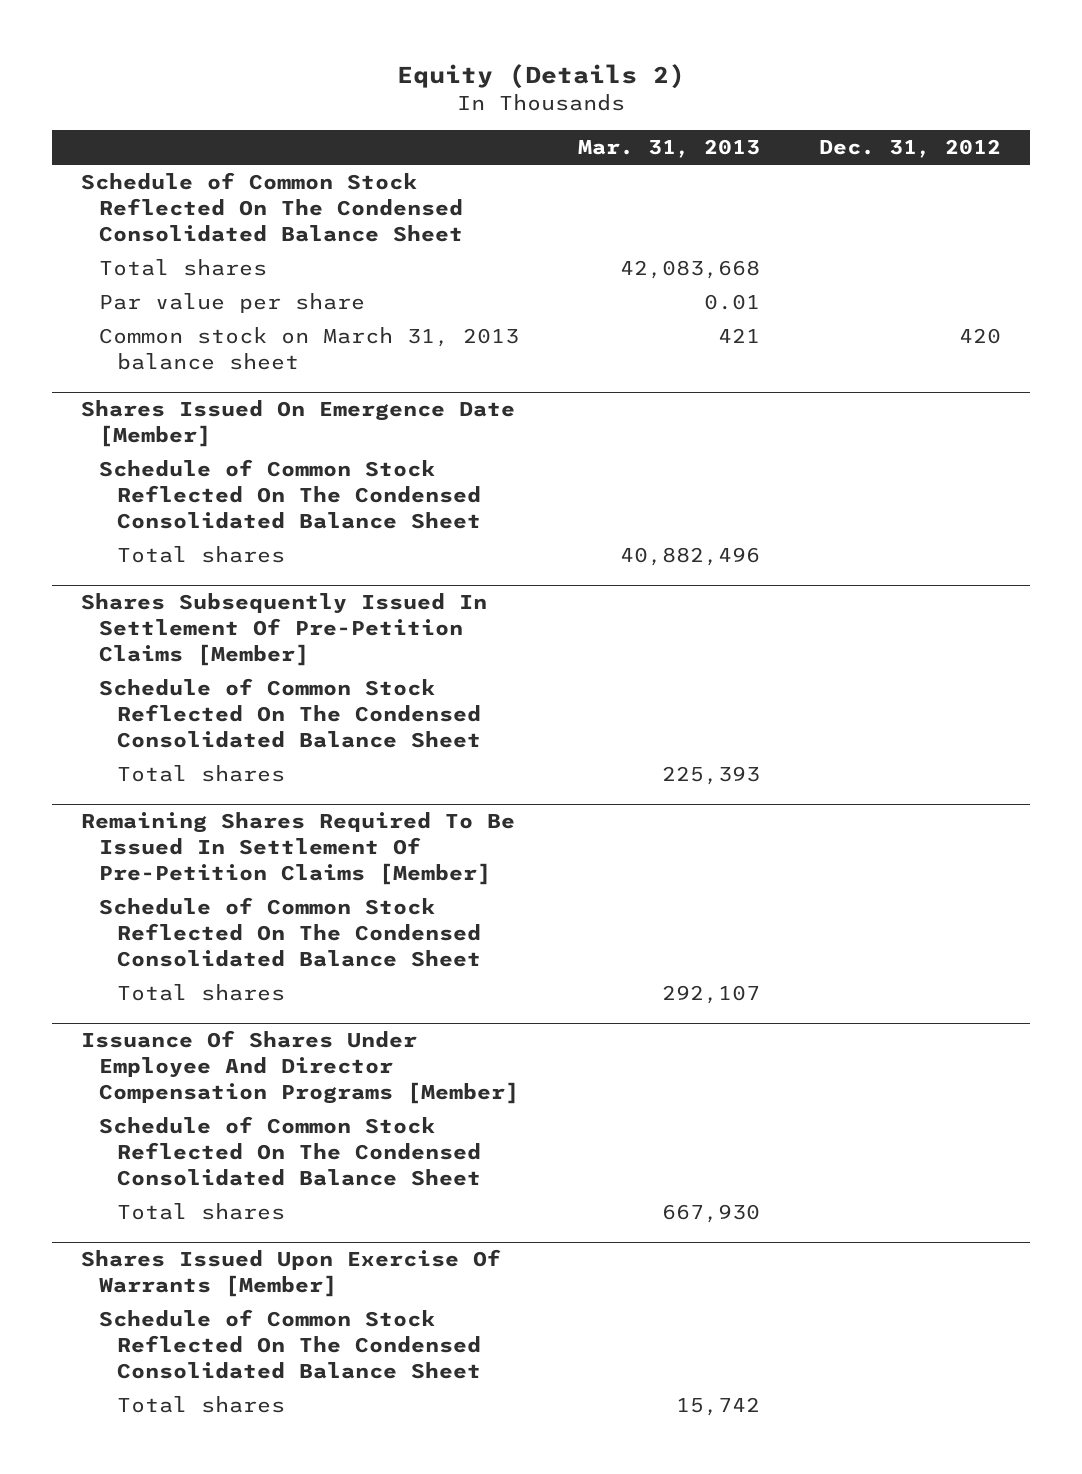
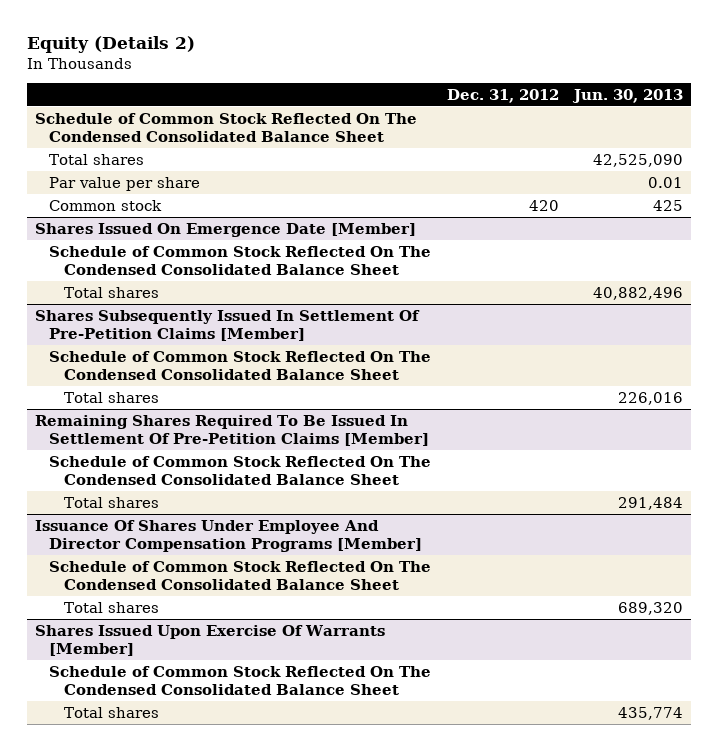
- | Mar. 31, 2013 | Dec. 31, 2012
+ | Dec. 31, 2012 | Jun. 30, 2013
- Common stock on March 31, 2013 balance sheet | 421 | 420
+ Common stock | 420 | 425

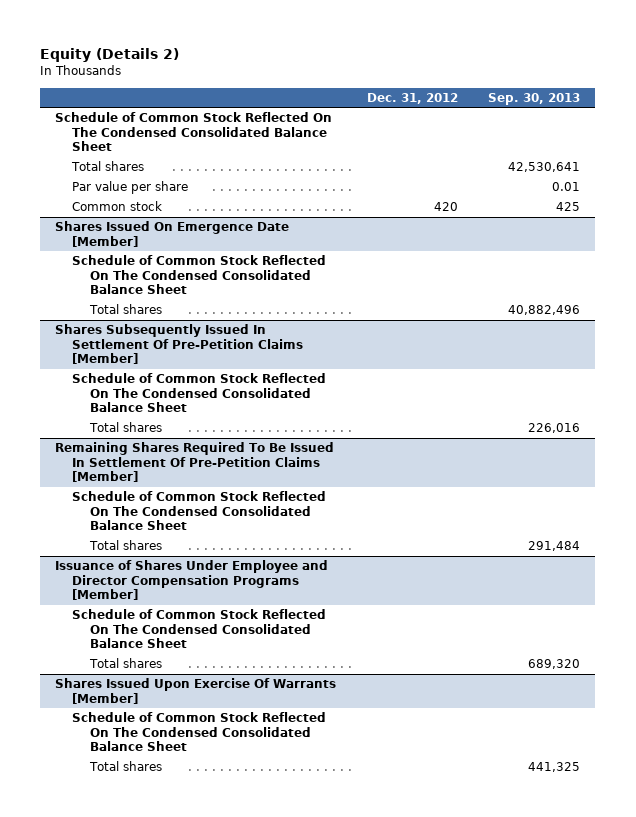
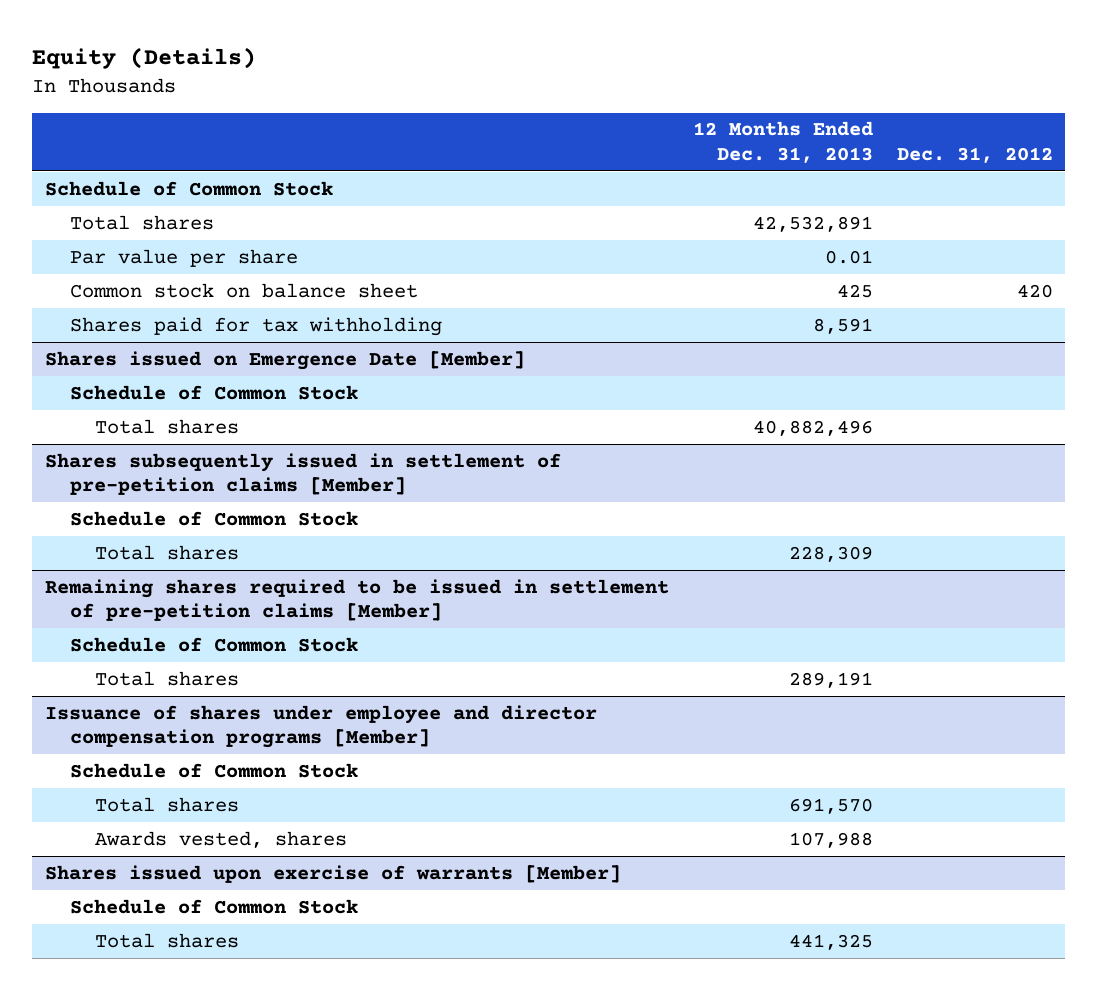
- Equity (Details 2)
+ Equity (Details)
- | Dec. 31, 2012 | Sep. 30, 2013
+ | 12 Months Ended Dec. 31, 2013 | Dec. 31, 2012
- Schedule of Common Stock Reflected On The Condensed Consolidated Balance Sheet
+ Schedule of Common Stock
- Common stock | 420 | 425
- Shares Issued On Emergence Date [Member]
- Schedule of Common Stock Reflected On The Condensed Consolidated Balance Sheet
+ Common stock on balance sheet | 425 | 420
+ Shares paid for tax withholding | 8,591 |
+ Shares issued on Emergence Date [Member]
+ Schedule of Common Stock
- Shares Subsequently Issued In Settlement Of Pre-Petition Claims [Member]
- Schedule of Common Stock Reflected On The Condensed Consolidated Balance Sheet
+ Shares subsequently issued in settlement of pre-petition claims [Member]
+ Schedule of Common Stock
- Remaining Shares Required To Be Issued In Settlement Of Pre-Petition Claims [Member]
- Schedule of Common Stock Reflected On The Condensed Consolidated Balance Sheet
+ Remaining shares required to be issued in settlement of pre-petition claims [Member]
+ Schedule of Common Stock
- Issuance of Shares Under Employee and Director Compensation Programs [Member]
- Schedule of Common Stock Reflected On The Condensed Consolidated Balance Sheet
+ Issuance of shares under employee and director compensation programs [Member]
+ Schedule of Common Stock
- Shares Issued Upon Exercise Of Warrants [Member]
- Schedule of Common Stock Reflected On The Condensed Consolidated Balance Sheet
+ Awards vested, shares | 107,988 |
+ Shares issued upon exercise of warrants [Member]
+ Schedule of Common Stock

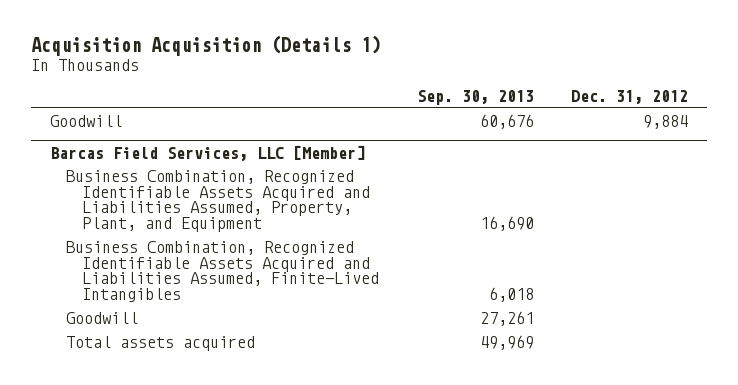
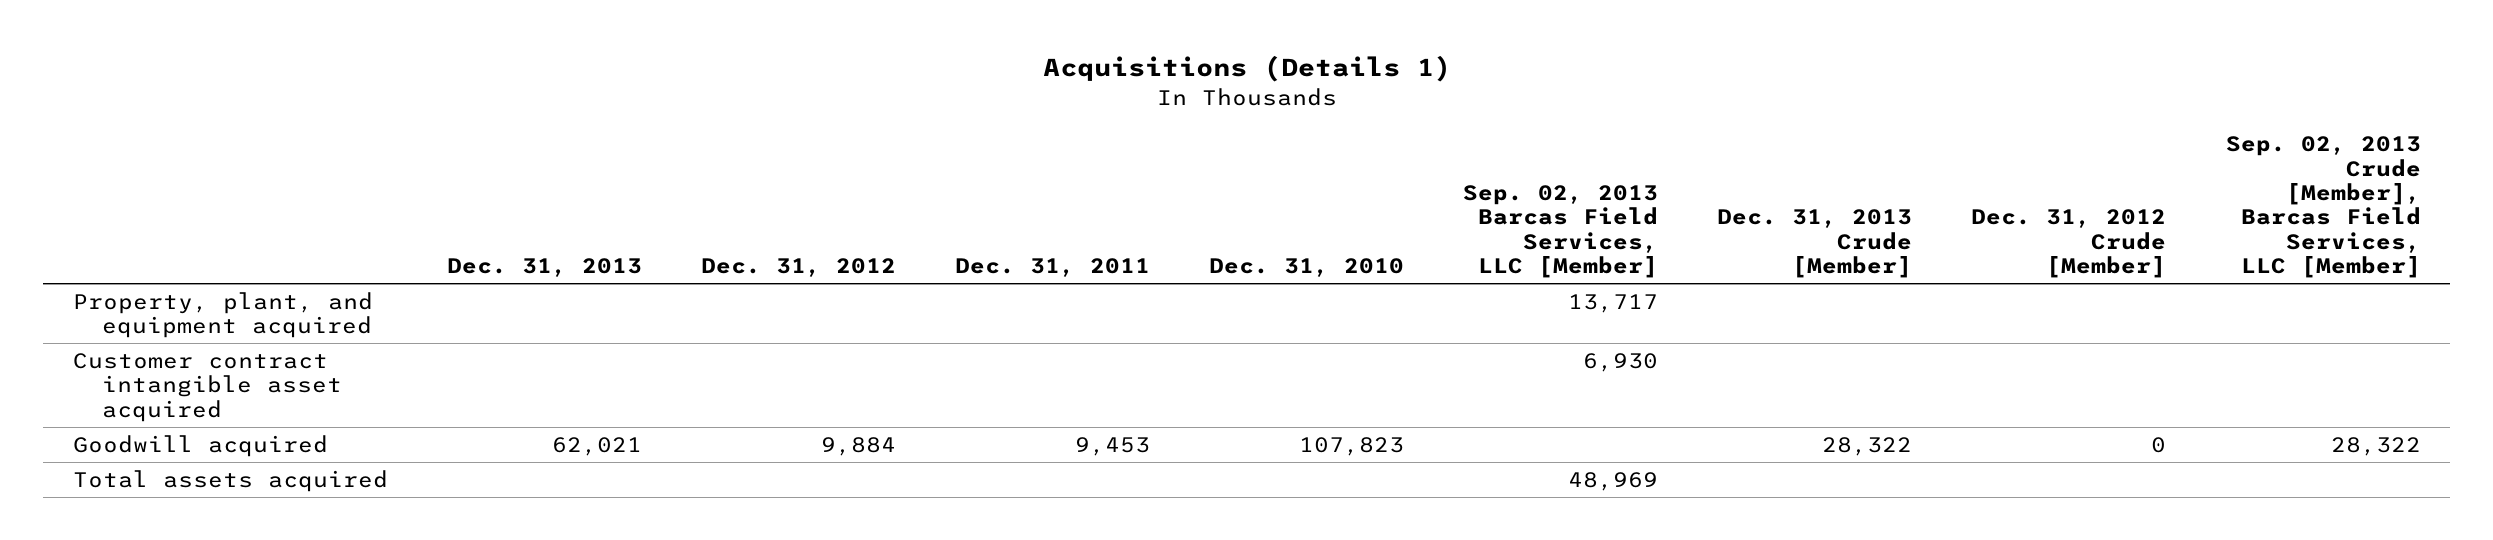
- Acquisition Acquisition (Details 1)
+ Acquisitions (Details 1)
- | Sep. 30, 2013 | Dec. 31, 2012
+ | Dec. 31, 2013 | Dec. 31, 2012 | Dec. 31, 2011 | Dec. 31, 2010 | Sep. 02, 2013 Barcas Field Services, LLC [Member] | Dec. 31, 2013 Crude [Member] | Dec. 31, 2012 Crude [Member] | Sep. 02, 2013 Crude [Member], Barcas Field Services, LLC [Member]
- Goodwill | 60,676 | 9,884
- Barcas Field Services, LLC [Member]
- Business Combination, Recognized Identifiable Assets Acquired and Liabilities Assumed, Property, Plant, and Equipment | 16,690 |
- Business Combination, Recognized Identifiable Assets Acquired and Liabilities Assumed, Finite-Lived Intangibles | 6,018 |
- Goodwill | 27,261 |
- Total assets acquired | 49,969 |
+ Property, plant, and equipment acquired | | | | | 13,717 | | |
+ Customer contract intangible asset acquired | | | | | 6,930 | | |
+ Goodwill acquired | 62,021 | 9,884 | 9,453 | 107,823 | | 28,322 | 0 | 28,322
+ Total assets acquired | | | | | 48,969 | | |

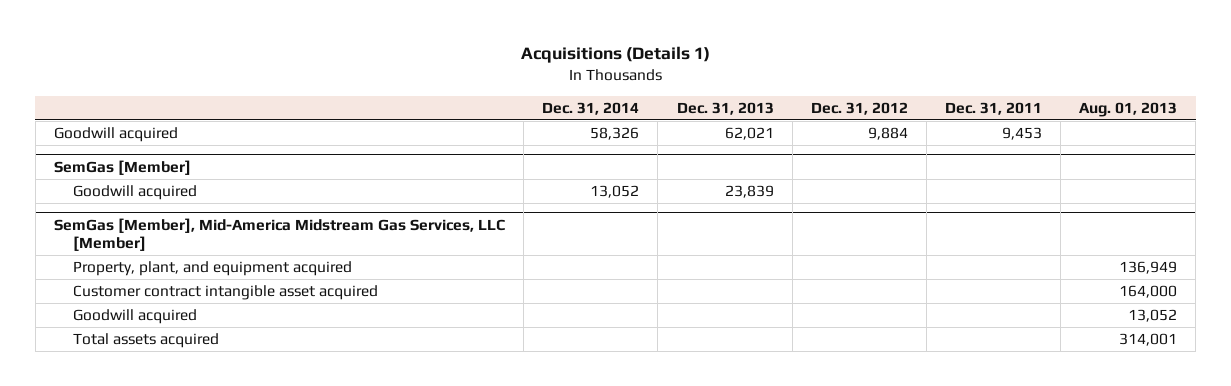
- | Dec. 31, 2013 | Dec. 31, 2012 | Dec. 31, 2011 | Dec. 31, 2010 | Sep. 02, 2013 Barcas Field Services, LLC [Member] | Dec. 31, 2013 Crude [Member] | Dec. 31, 2012 Crude [Member] | Sep. 02, 2013 Crude [Member], Barcas Field Services, LLC [Member]
+ | Dec. 31, 2014 | Dec. 31, 2013 | Dec. 31, 2012 | Dec. 31, 2011 | Aug. 01, 2013
- Property, plant, and equipment acquired | | | | | 13,717 | | |
- Customer contract intangible asset acquired | | | | | 6,930 | | |
- Total assets acquired | | | | | 48,969 | | |
+ SemGas [Member]
+ Goodwill acquired | 13,052 | 23,839 | | |
+ SemGas [Member], Mid-America Midstream Gas Services, LLC [Member]
+ Property, plant, and equipment acquired | | | | | 136,949
+ Customer contract intangible asset acquired | | | | | 164,000
+ Goodwill acquired | | | | | 13,052
+ Total assets acquired | | | | | 314,001

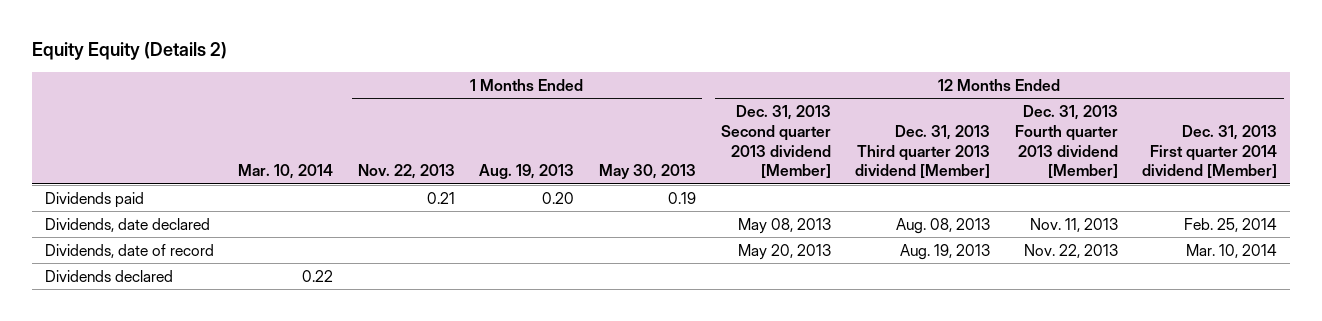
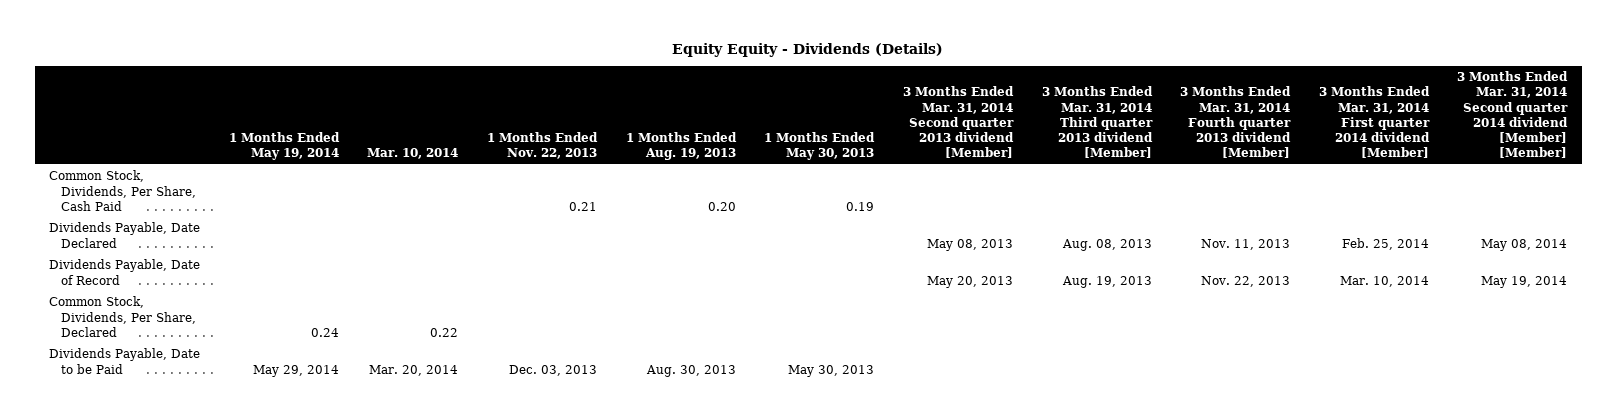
- Equity Equity (Details 2)
+ Equity Equity - Dividends (Details)
- | Mar. 10, 2014 | 1 Months Ended Nov. 22, 2013 | 1 Months Ended Aug. 19, 2013 | 1 Months Ended May 30, 2013 | 12 Months Ended Dec. 31, 2013 Second quarter 2013 dividend [Member] | 12 Months Ended Dec. 31, 2013 Third quarter 2013 dividend [Member] | 12 Months Ended Dec. 31, 2013 Fourth quarter 2013 dividend [Member] | 12 Months Ended Dec. 31, 2013 First quarter 2014 dividend [Member]
+ | 1 Months Ended May 19, 2014 | Mar. 10, 2014 | 1 Months Ended Nov. 22, 2013 | 1 Months Ended Aug. 19, 2013 | 1 Months Ended May 30, 2013 | 3 Months Ended Mar. 31, 2014 Second quarter 2013 dividend [Member] | 3 Months Ended Mar. 31, 2014 Third quarter 2013 dividend [Member] | 3 Months Ended Mar. 31, 2014 Fourth quarter 2013 dividend [Member] | 3 Months Ended Mar. 31, 2014 First quarter 2014 dividend [Member] | 3 Months Ended Mar. 31, 2014 Second quarter 2014 dividend [Member] [Member]
- Dividends paid | | 0.21 | 0.20 | 0.19 | | | |
- Dividends, date declared | | | | | May 08, 2013 | Aug. 08, 2013 | Nov. 11, 2013 | Feb. 25, 2014
- Dividends, date of record | | | | | May 20, 2013 | Aug. 19, 2013 | Nov. 22, 2013 | Mar. 10, 2014
- Dividends declared | 0.22 | | | | | | |
+ Common Stock, Dividends, Per Share, Cash Paid | | | 0.21 | 0.20 | 0.19 | | | | |
+ Dividends Payable, Date Declared | | | | | | May 08, 2013 | Aug. 08, 2013 | Nov. 11, 2013 | Feb. 25, 2014 | May 08, 2014
+ Dividends Payable, Date of Record | | | | | | May 20, 2013 | Aug. 19, 2013 | Nov. 22, 2013 | Mar. 10, 2014 | May 19, 2014
+ Common Stock, Dividends, Per Share, Declared | 0.24 | 0.22 | | | | | | | |
+ Dividends Payable, Date to be Paid | May 29, 2014 | Mar. 20, 2014 | Dec. 03, 2013 | Aug. 30, 2013 | May 30, 2013 | | | | |

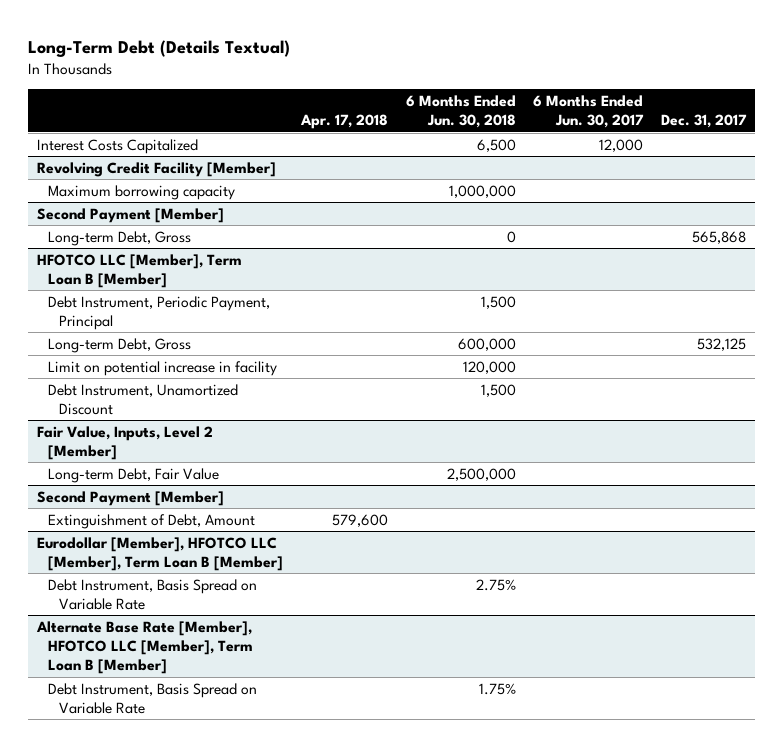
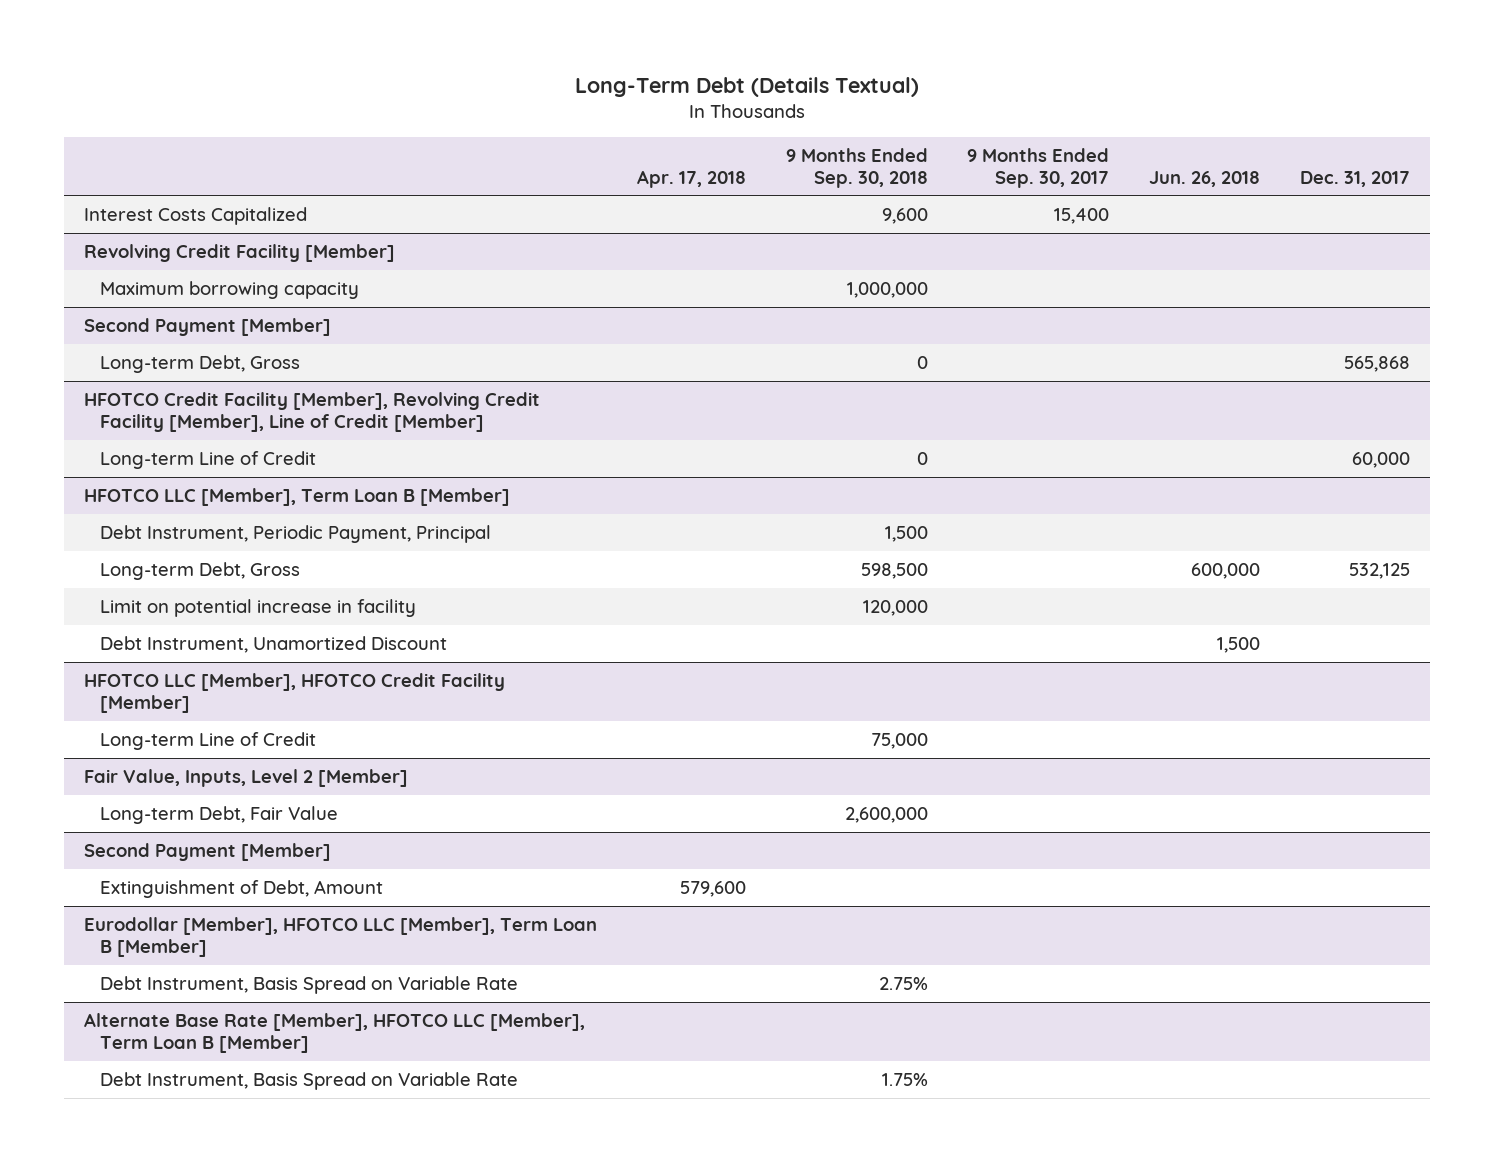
- | Apr. 17, 2018 | 6 Months Ended Jun. 30, 2018 | 6 Months Ended Jun. 30, 2017 | Dec. 31, 2017
+ | Apr. 17, 2018 | 9 Months Ended Sep. 30, 2018 | 9 Months Ended Sep. 30, 2017 | Jun. 26, 2018 | Dec. 31, 2017
+ HFOTCO Credit Facility [Member], Revolving Credit Facility [Member], Line of Credit [Member]
+ Long-term Line of Credit | | 0 | | | 60,000
+ HFOTCO LLC [Member], HFOTCO Credit Facility [Member]
+ Long-term Line of Credit | | 75,000 | | |

